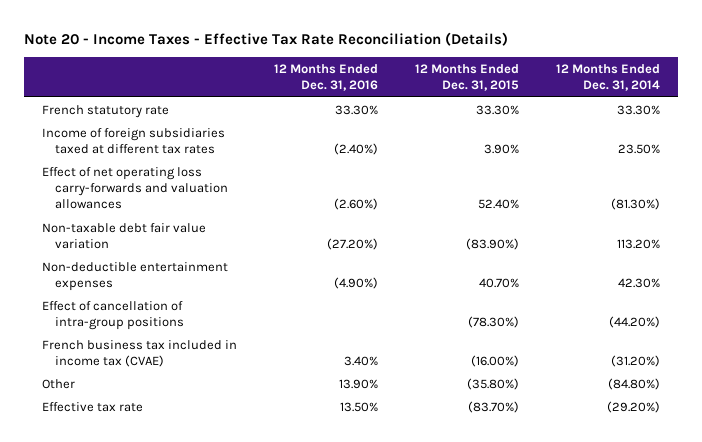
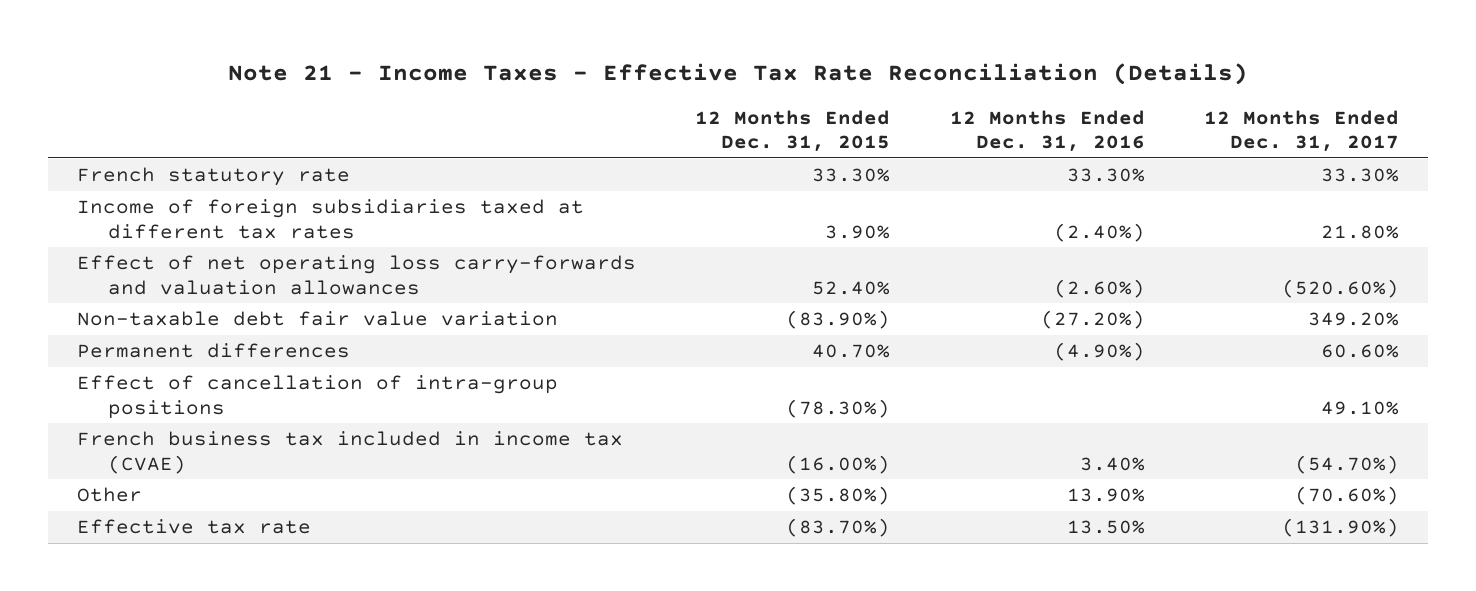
- Note 20 - Income Taxes - Effective Tax Rate Reconciliation (Details)
+ Note 21 - Income Taxes - Effective Tax Rate Reconciliation (Details)
- | 12 Months Ended Dec. 31, 2016 | 12 Months Ended Dec. 31, 2015 | 12 Months Ended Dec. 31, 2014
+ | 12 Months Ended Dec. 31, 2015 | 12 Months Ended Dec. 31, 2016 | 12 Months Ended Dec. 31, 2017
- Non-deductible entertainment expenses | (4.90%) | 40.70% | 42.30%
+ Permanent differences | 40.70% | (4.90%) | 60.60%

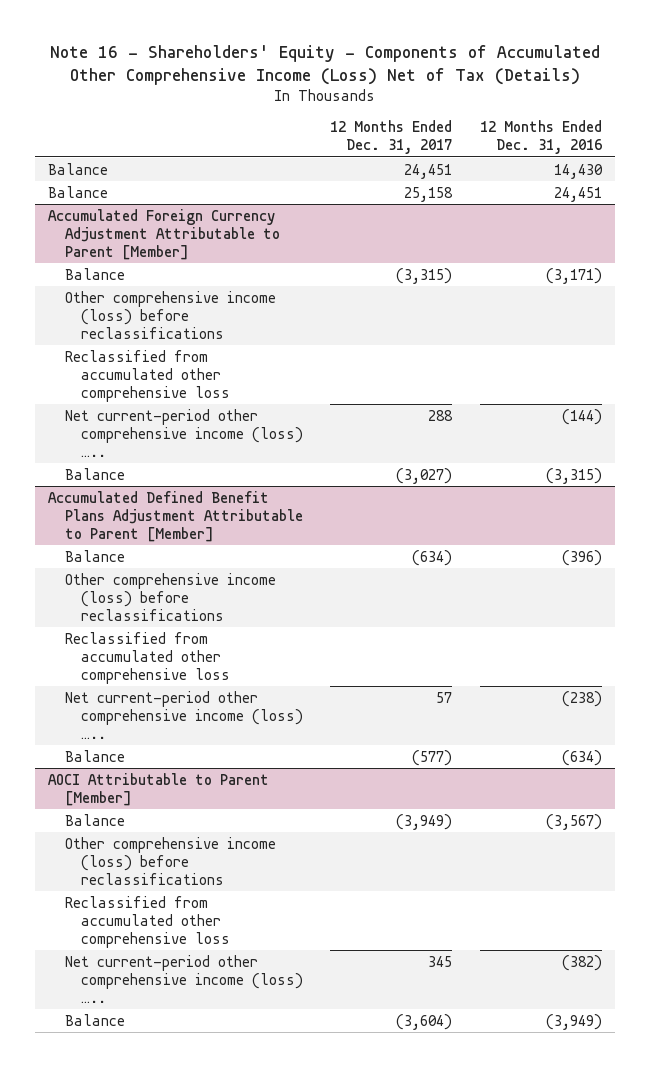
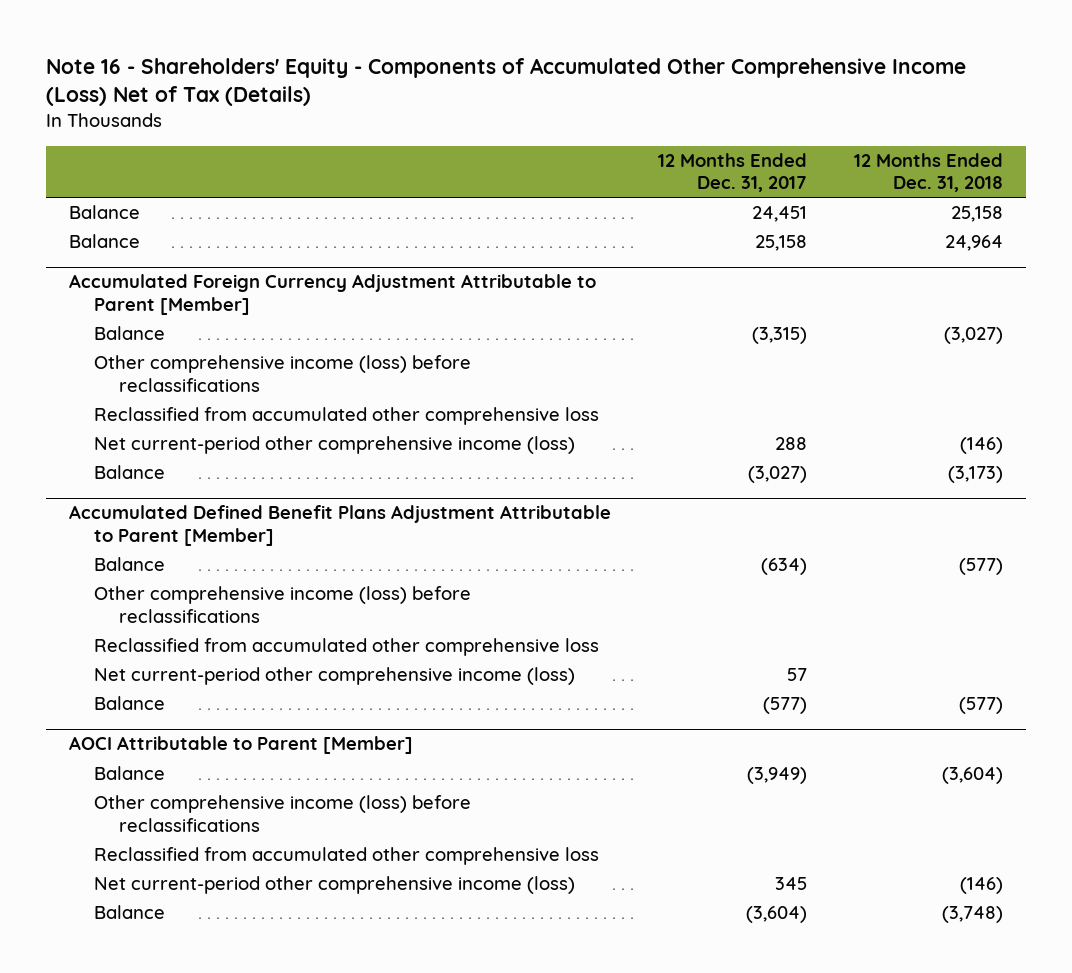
- | 12 Months Ended Dec. 31, 2017 | 12 Months Ended Dec. 31, 2016
+ | 12 Months Ended Dec. 31, 2017 | 12 Months Ended Dec. 31, 2018
@ Accumulated Foreign Currency Adjustment Attributable to Parent [Member]
- Net current-period other comprehensive income (loss) ….. | 288 | (144)
+ Net current-period other comprehensive income (loss) | 288 | (146)
@ Accumulated Defined Benefit Plans Adjustment Attributable to Parent [Member]
- Net current-period other comprehensive income (loss) ….. | 57 | (238)
+ Net current-period other comprehensive income (loss) | 57 |
@ AOCI Attributable to Parent [Member]
- Net current-period other comprehensive income (loss) ….. | 345 | (382)
+ Net current-period other comprehensive income (loss) | 345 | (146)

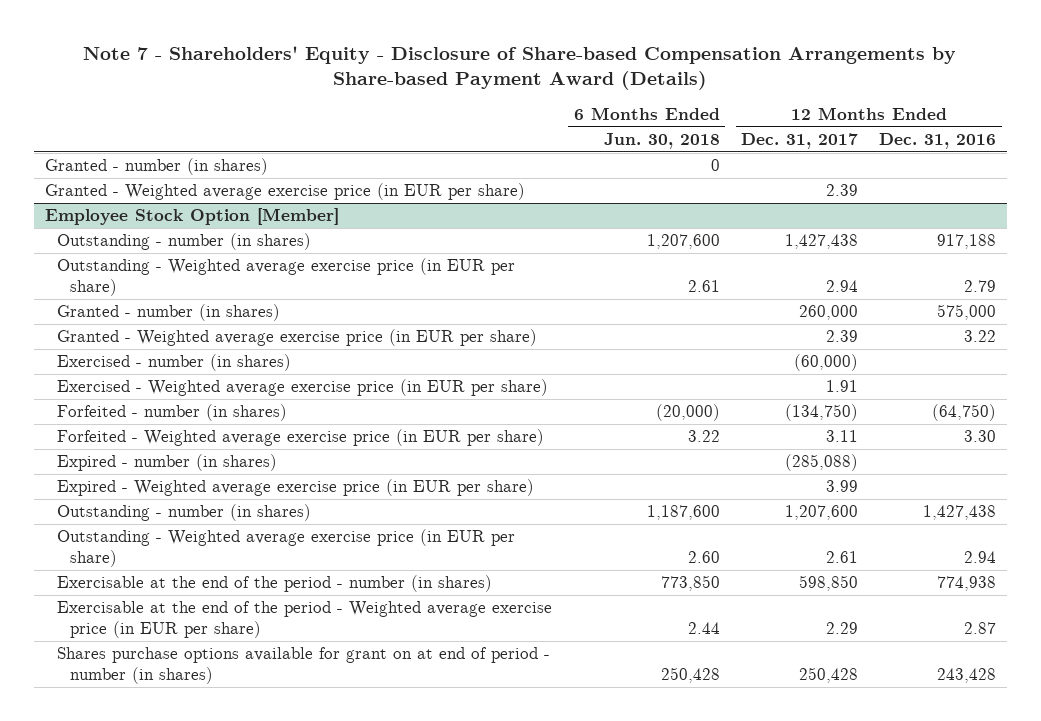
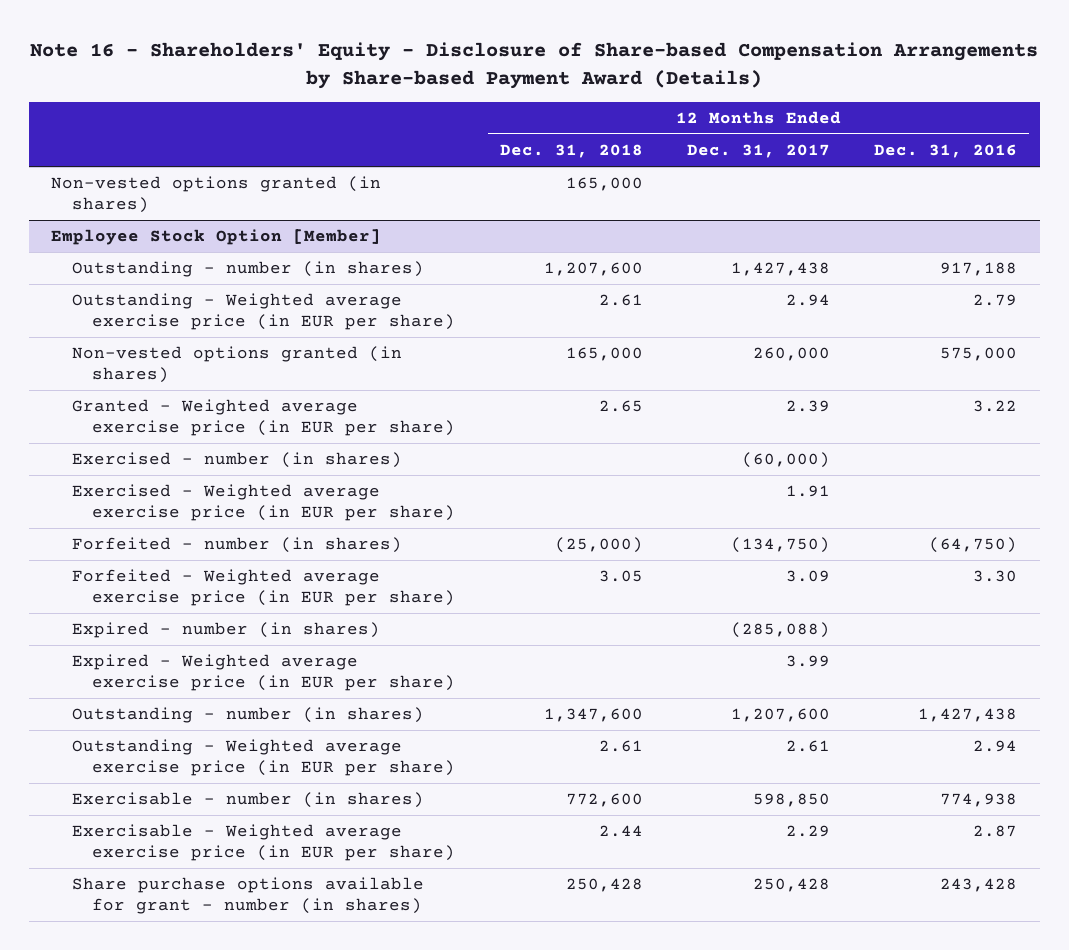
- Note 7 - Shareholders' Equity - Disclosure of Share-based Compensation Arrangements by Share-based Payment Award (Details)
+ Note 16 - Shareholders' Equity - Disclosure of Share-based Compensation Arrangements by Share-based Payment Award (Details)
- | 6 Months Ended Jun. 30, 2018 | 12 Months Ended Dec. 31, 2017 | 12 Months Ended Dec. 31, 2016
+ | 12 Months Ended Dec. 31, 2018 | 12 Months Ended Dec. 31, 2017 | 12 Months Ended Dec. 31, 2016
- Granted - number (in shares) | 0 | |
- Granted - Weighted average exercise price (in EUR per share) | | 2.39 |
+ Non-vested options granted (in shares) | 165,000 | |
@ Employee Stock Option [Member]
- Granted - number (in shares) | | 260,000 | 575,000
+ Non-vested options granted (in shares) | 165,000 | 260,000 | 575,000
- Forfeited - Weighted average exercise price (in EUR per share) | 3.22 | 3.11 | 3.30
+ Forfeited - Weighted average exercise price (in EUR per share) | 3.05 | 3.09 | 3.30
- Exercisable at the end of the period - number (in shares) | 773,850 | 598,850 | 774,938
- Exercisable at the end of the period - Weighted average exercise price (in EUR per share) | 2.44 | 2.29 | 2.87
- Shares purchase options available for grant on at end of period - number (in shares) | 250,428 | 250,428 | 243,428
+ Exercisable - number (in shares) | 772,600 | 598,850 | 774,938
+ Exercisable - Weighted average exercise price (in EUR per share) | 2.44 | 2.29 | 2.87
+ Share purchase options available for grant - number (in shares) | 250,428 | 250,428 | 243,428

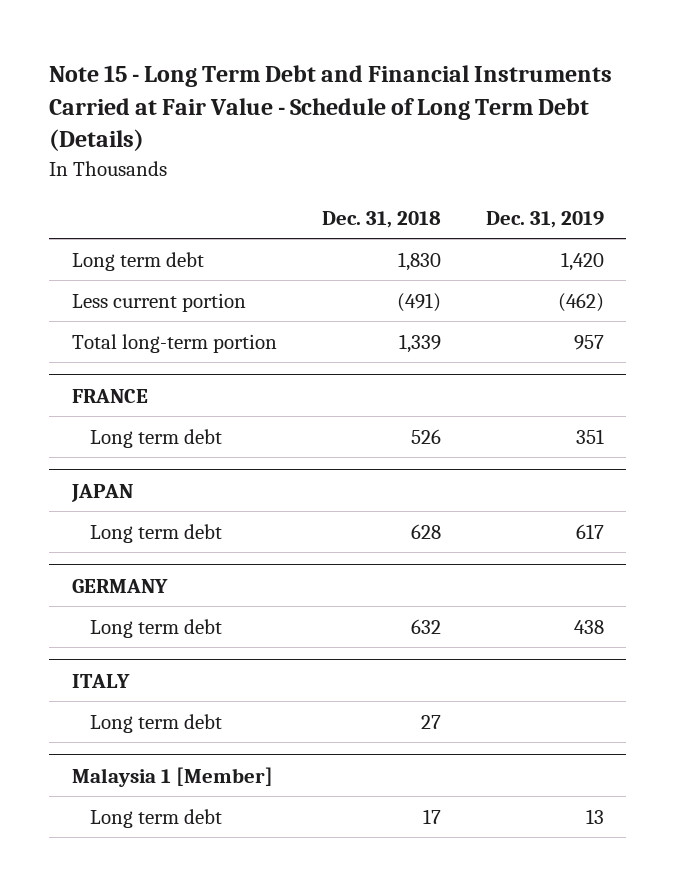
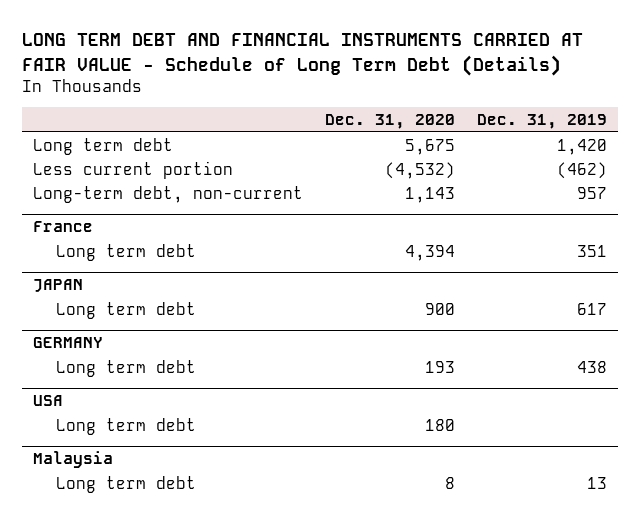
- Note 15 - Long Term Debt and Financial Instruments Carried at Fair Value - Schedule of Long Term Debt (Details)
+ LONG TERM DEBT AND FINANCIAL INSTRUMENTS CARRIED AT FAIR VALUE - Schedule of Long Term Debt (Details)
- | Dec. 31, 2018 | Dec. 31, 2019
+ | Dec. 31, 2020 | Dec. 31, 2019
- Total long-term portion | 1,339 | 957
- FRANCE
+ Long-term debt, non-current | 1,143 | 957
+ France
- ITALY
+ USA
- Malaysia 1 [Member]
+ Malaysia

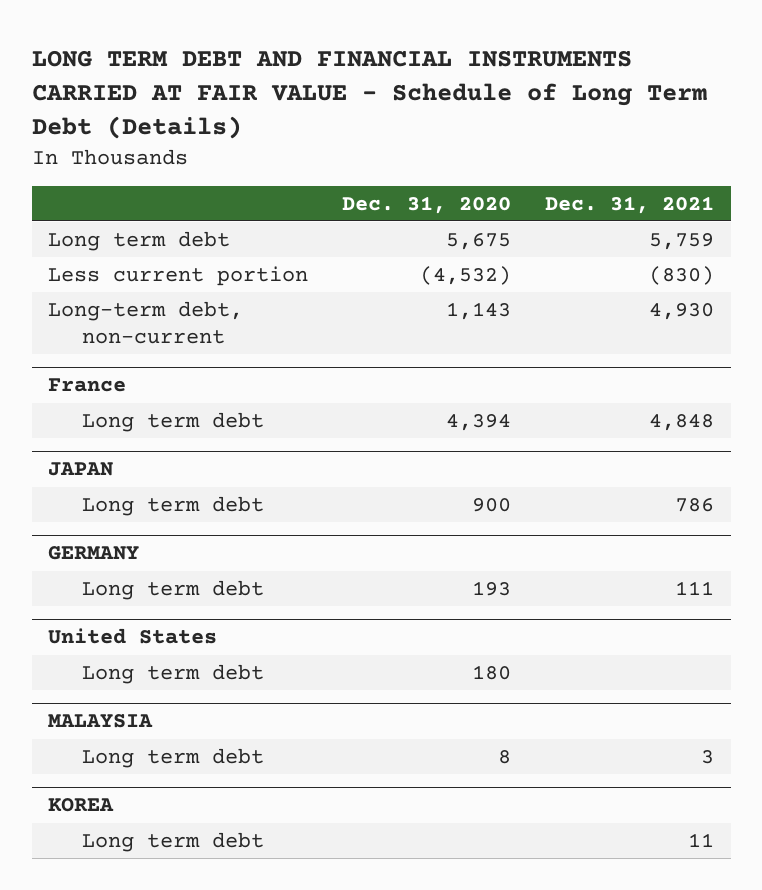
- | Dec. 31, 2020 | Dec. 31, 2019
+ | Dec. 31, 2020 | Dec. 31, 2021
- USA
+ United States
- Malaysia
+ MALAYSIA
+ KOREA
+ Long term debt | | 11

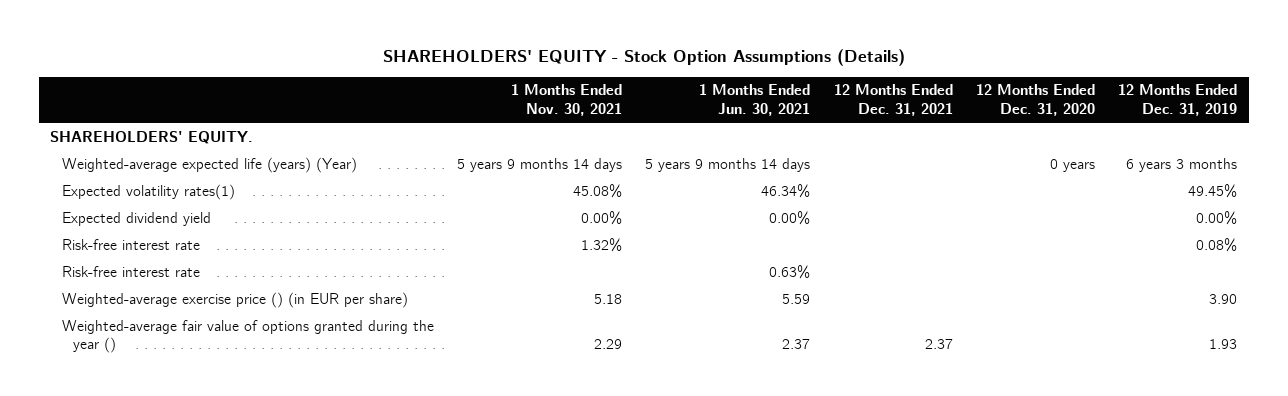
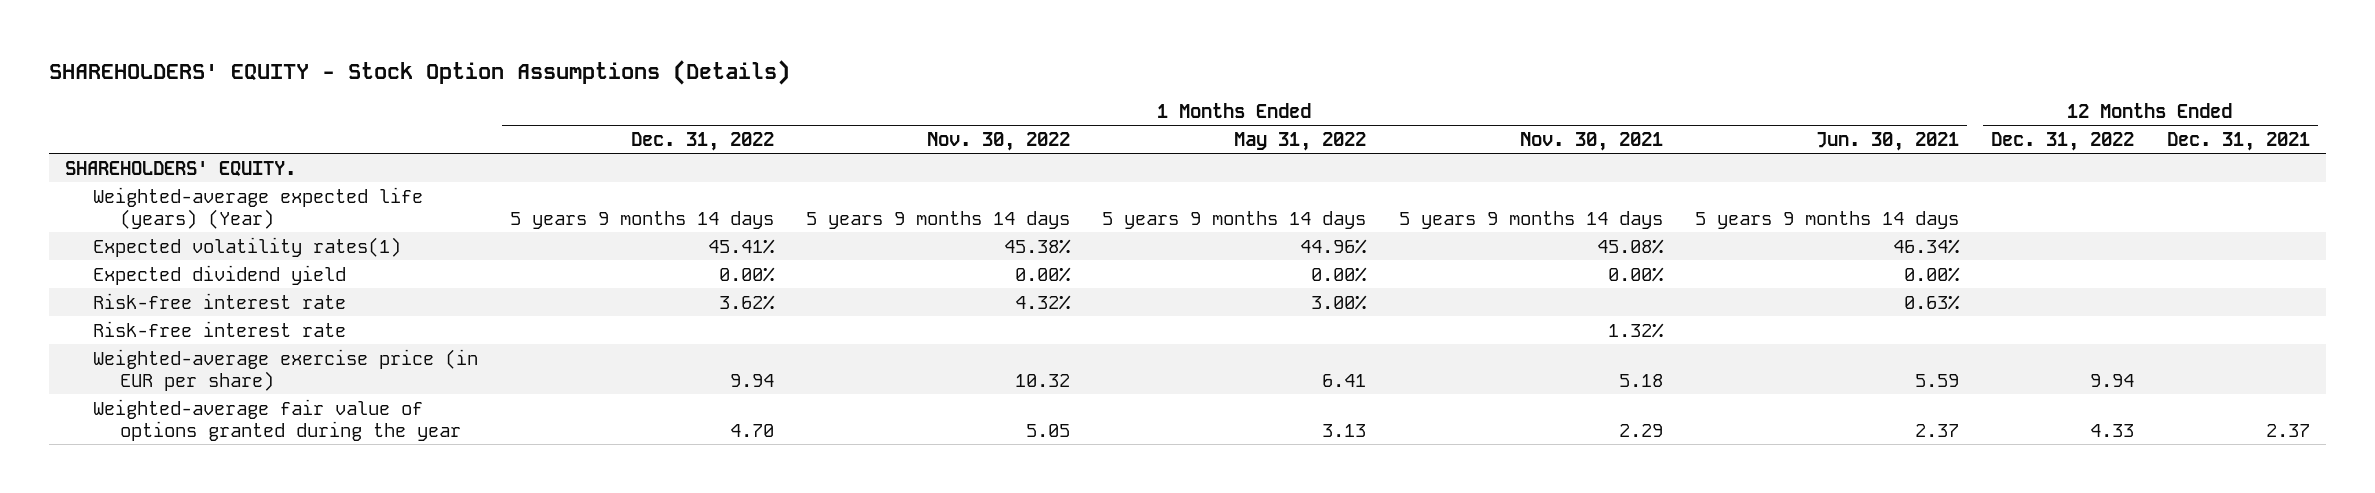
- | 1 Months Ended Nov. 30, 2021 | 1 Months Ended Jun. 30, 2021 | 12 Months Ended Dec. 31, 2021 | 12 Months Ended Dec. 31, 2020 | 12 Months Ended Dec. 31, 2019
+ | 1 Months Ended Dec. 31, 2022 | 1 Months Ended Nov. 30, 2022 | 1 Months Ended May 31, 2022 | 1 Months Ended Nov. 30, 2021 | 1 Months Ended Jun. 30, 2021 | 12 Months Ended Dec. 31, 2022 | 12 Months Ended Dec. 31, 2021
- Weighted-average exercise price () (in EUR per share) | 5.18 | 5.59 | | | 3.90
- Weighted-average fair value of options granted during the year () | 2.29 | 2.37 | 2.37 | | 1.93
moved down: Risk-free interest rate | | | | 1.32% | | |
+ Weighted-average exercise price (in EUR per share) | 9.94 | 10.32 | 6.41 | 5.18 | 5.59 | 9.94 |
+ Weighted-average fair value of options granted during the year | 4.70 | 5.05 | 3.13 | 2.29 | 2.37 | 4.33 | 2.37

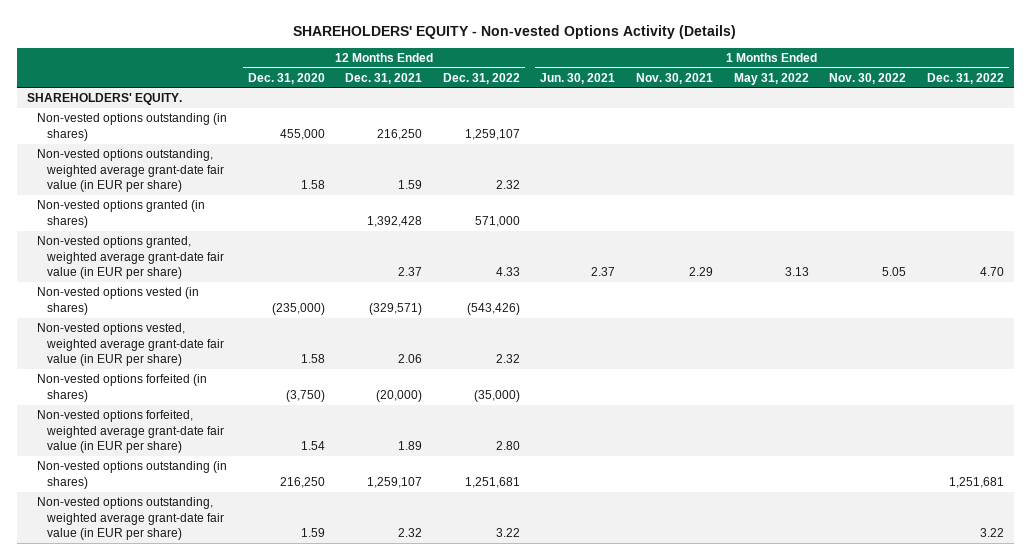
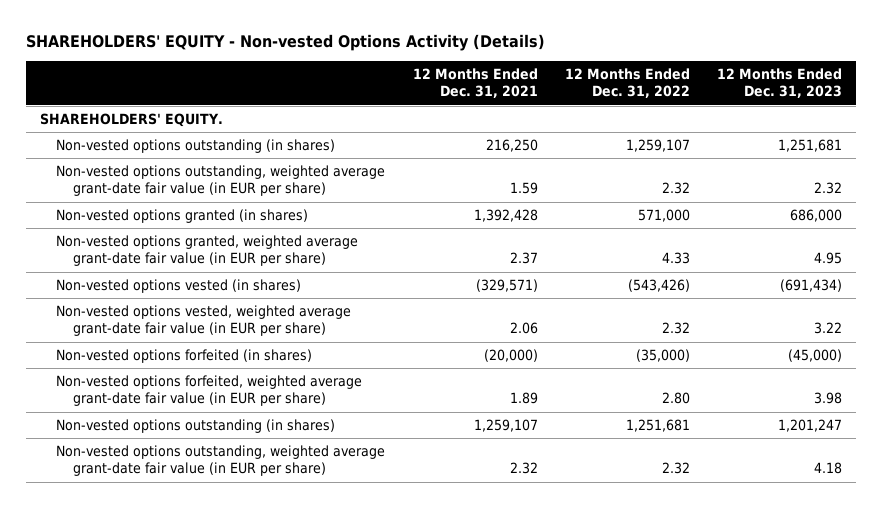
- | 12 Months Ended Dec. 31, 2020 | 12 Months Ended Dec. 31, 2021 | 12 Months Ended Dec. 31, 2022 | 1 Months Ended Jun. 30, 2021 | 1 Months Ended Nov. 30, 2021 | 1 Months Ended May 31, 2022 | 1 Months Ended Nov. 30, 2022 | 1 Months Ended Dec. 31, 2022
+ | 12 Months Ended Dec. 31, 2021 | 12 Months Ended Dec. 31, 2022 | 12 Months Ended Dec. 31, 2023
- Non-vested options outstanding, weighted average grant-date fair value (in EUR per share) | 1.59 | 2.32 | 3.22 | | | | | 3.22
+ Non-vested options outstanding, weighted average grant-date fair value (in EUR per share) | 2.32 | 2.32 | 4.18

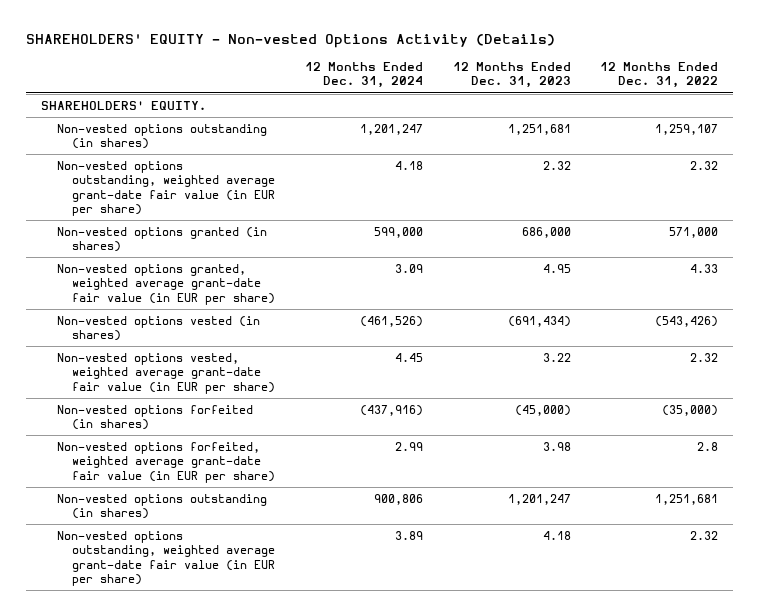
- | 12 Months Ended Dec. 31, 2021 | 12 Months Ended Dec. 31, 2022 | 12 Months Ended Dec. 31, 2023
+ | 12 Months Ended Dec. 31, 2024 | 12 Months Ended Dec. 31, 2023 | 12 Months Ended Dec. 31, 2022
- Non-vested options forfeited, weighted average grant-date fair value (in EUR per share) | 1.89 | 2.80 | 3.98
+ Non-vested options forfeited, weighted average grant-date fair value (in EUR per share) | 2.99 | 3.98 | 2.8

